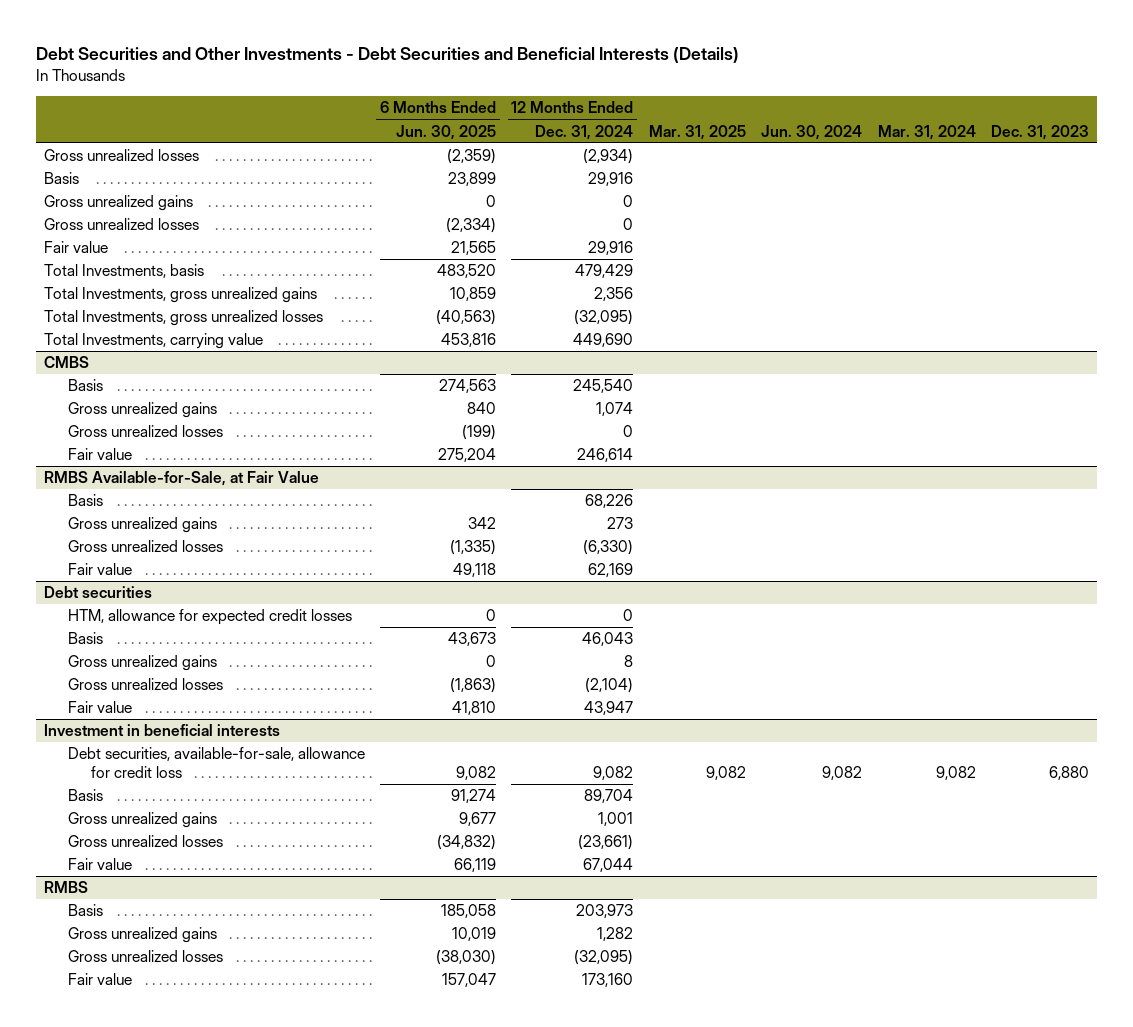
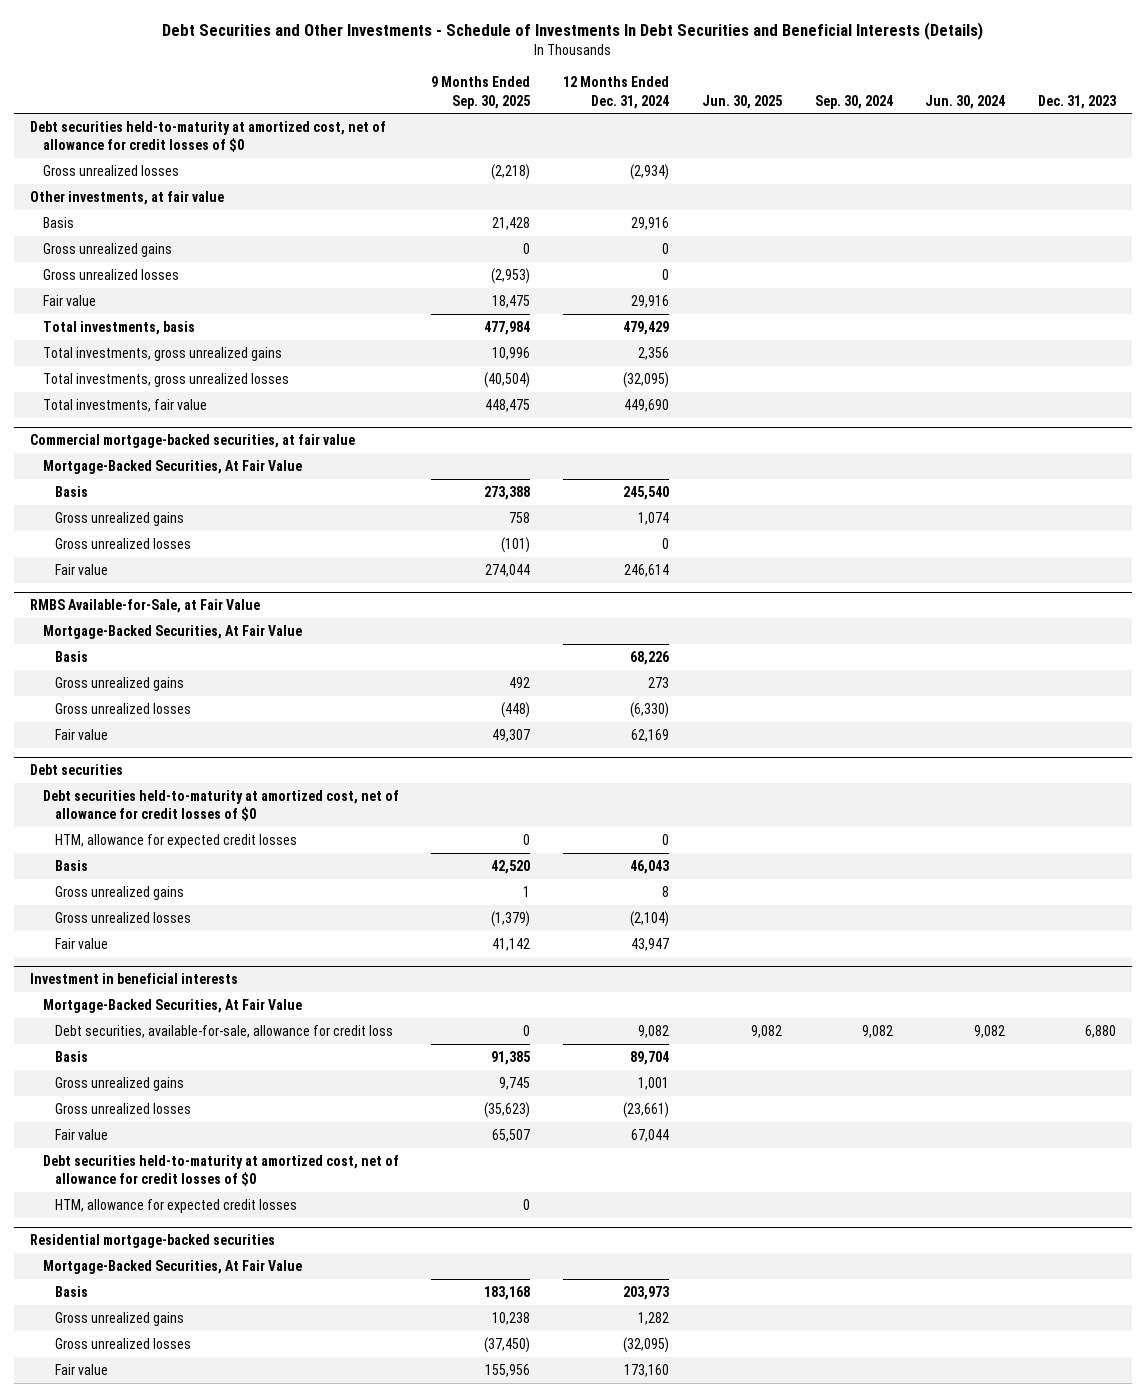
- Debt Securities and Other Investments - Debt Securities and Beneficial Interests (Details)
+ Debt Securities and Other Investments - Schedule of Investments In Debt Securities and Beneficial Interests (Details)
- | 6 Months Ended Jun. 30, 2025 | 12 Months Ended Dec. 31, 2024 | Mar. 31, 2025 | Jun. 30, 2024 | Mar. 31, 2024 | Dec. 31, 2023
+ | 9 Months Ended Sep. 30, 2025 | 12 Months Ended Dec. 31, 2024 | Jun. 30, 2025 | Sep. 30, 2024 | Jun. 30, 2024 | Dec. 31, 2023
+ Debt securities held-to-maturity at amortized cost, net of allowance for credit losses of $0
+ Other investments, at fair value
- Total Investments, basis | 483,520 | 479,429 | | | |
- Total Investments, gross unrealized gains | 10,859 | 2,356 | | | |
- Total Investments, gross unrealized losses | (40,563) | (32,095) | | | |
- Total Investments, carrying value | 453,816 | 449,690 | | | |
- CMBS
+ Total investments, basis | 477,984 | 479,429 | | | |
+ Total investments, gross unrealized gains | 10,996 | 2,356 | | | |
+ Total investments, gross unrealized losses | (40,504) | (32,095) | | | |
+ Total investments, fair value | 448,475 | 449,690 | | | |
+ Commercial mortgage-backed securities, at fair value
+ Mortgage-Backed Securities, At Fair Value
@ RMBS Available-for-Sale, at Fair Value
+ Mortgage-Backed Securities, At Fair Value
@ Debt securities
+ Debt securities held-to-maturity at amortized cost, net of allowance for credit losses of $0
@ Investment in beneficial interests
+ Mortgage-Backed Securities, At Fair Value
- RMBS
@ Investment in beneficial interests
+ Debt securities held-to-maturity at amortized cost, net of allowance for credit losses of $0
+ HTM, allowance for expected credit losses | 0 | | | | |
+ Residential mortgage-backed securities
+ Mortgage-Backed Securities, At Fair Value

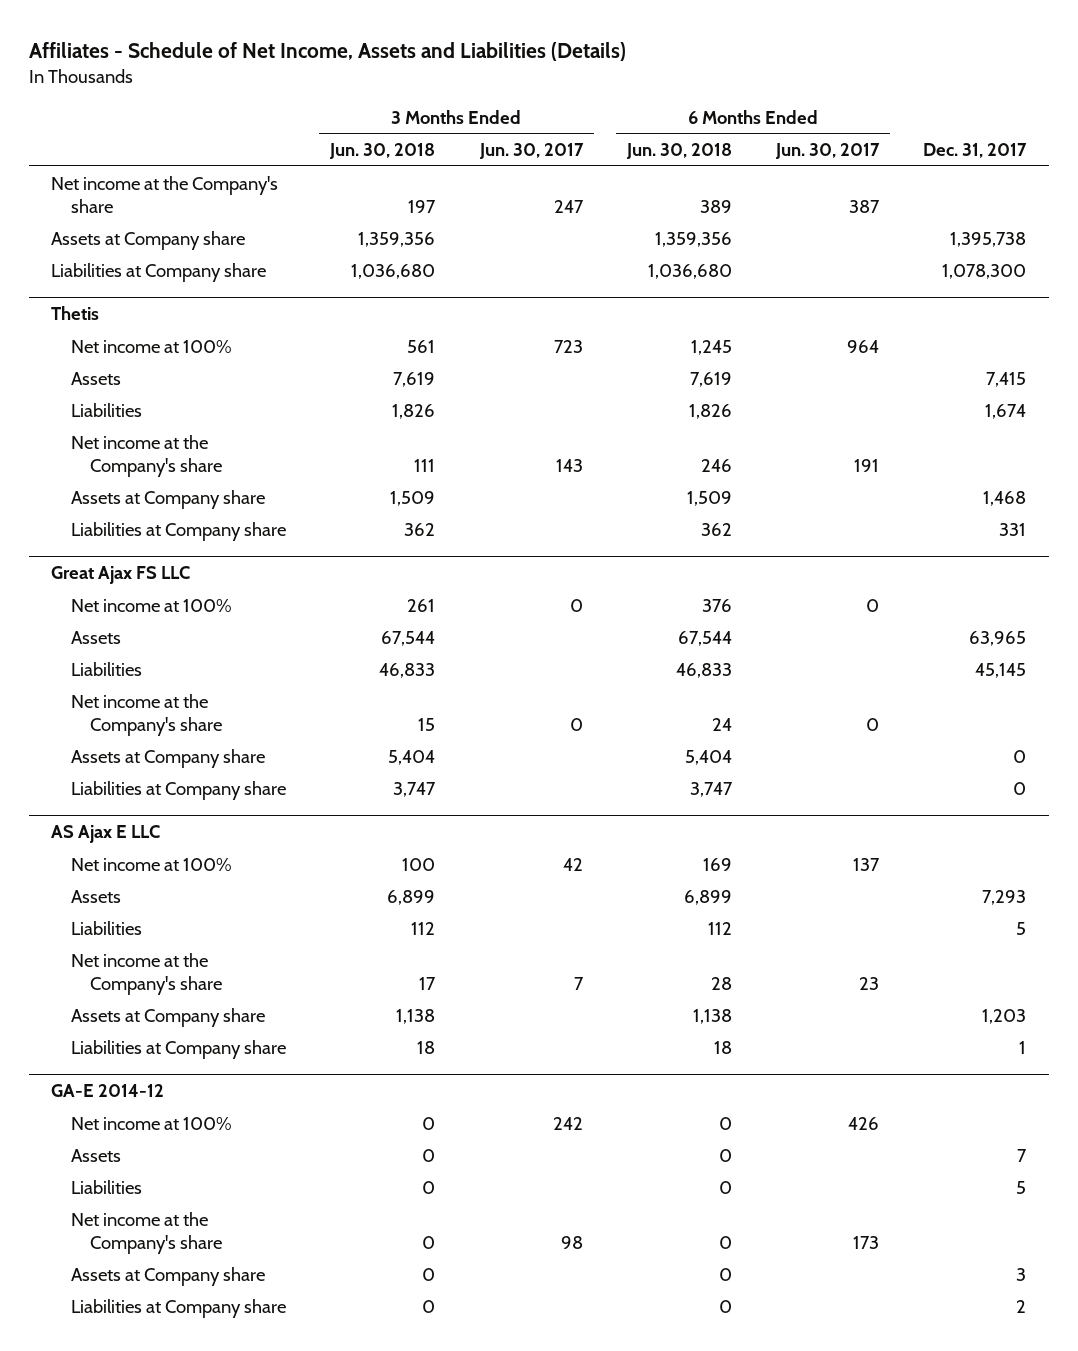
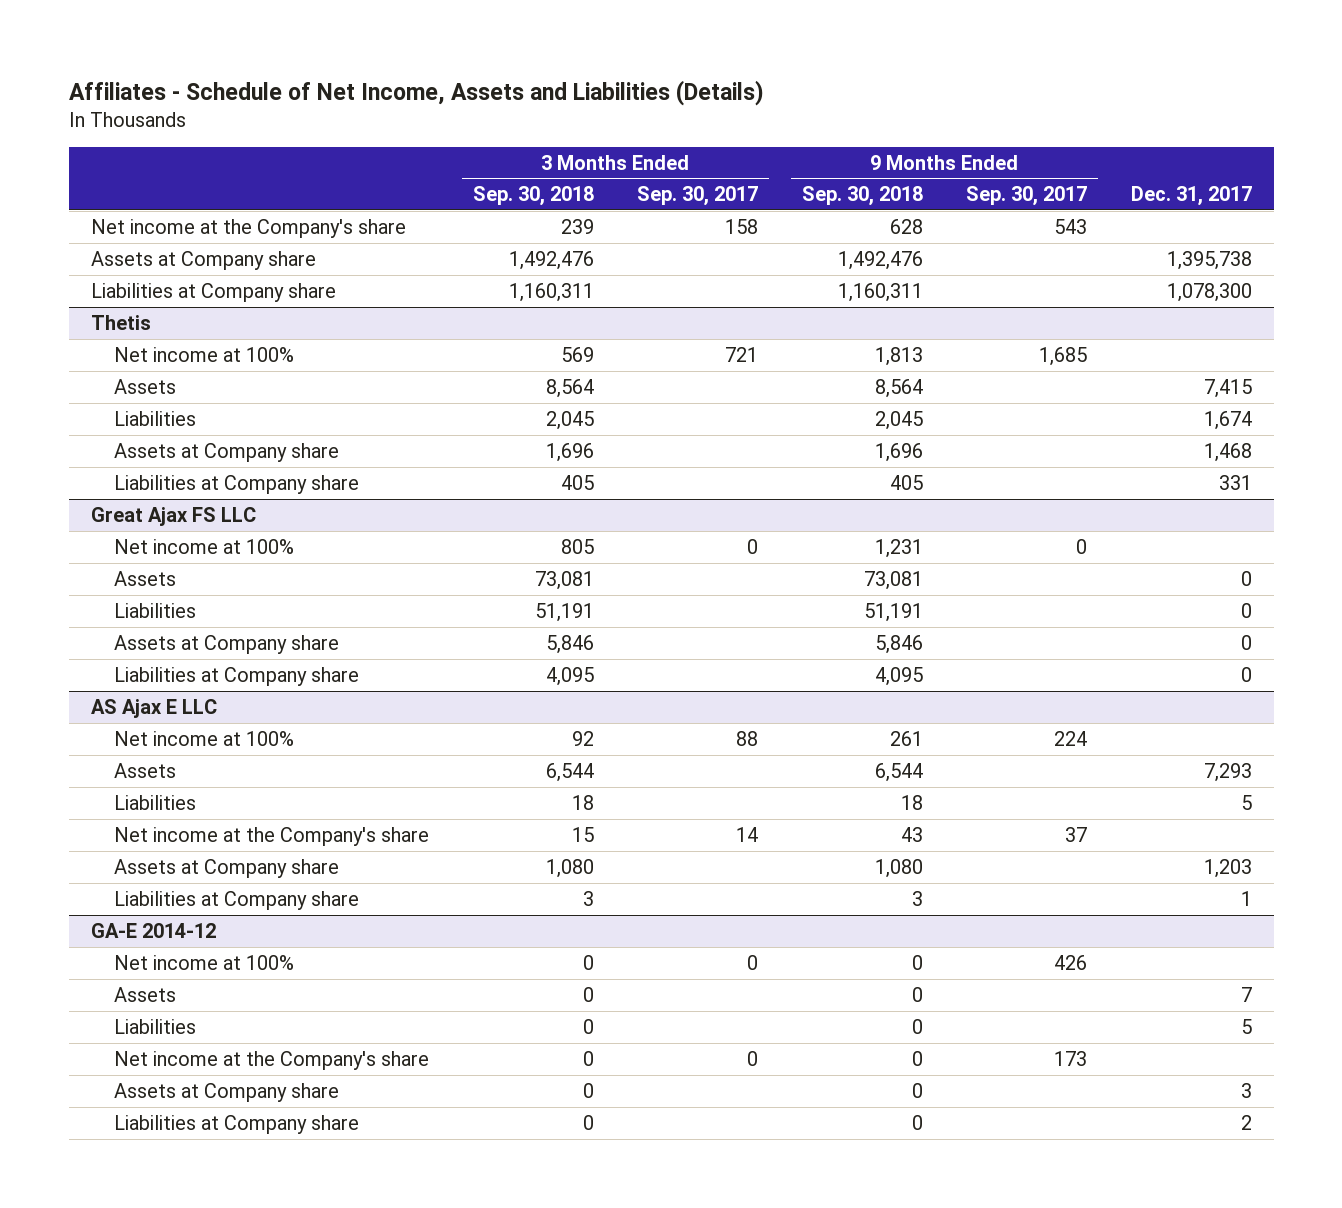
- | 3 Months Ended Jun. 30, 2018 | 3 Months Ended Jun. 30, 2017 | 6 Months Ended Jun. 30, 2018 | 6 Months Ended Jun. 30, 2017 | Dec. 31, 2017
+ | 3 Months Ended Sep. 30, 2018 | 3 Months Ended Sep. 30, 2017 | 9 Months Ended Sep. 30, 2018 | 9 Months Ended Sep. 30, 2017 | Dec. 31, 2017
@ Thetis
- Net income at the Company's share | 111 | 143 | 246 | 191 |
@ Great Ajax FS LLC
- Assets | 67,544 | | 67,544 | | 63,965
- Liabilities | 46,833 | | 46,833 | | 45,145
- Net income at the Company's share | 15 | 0 | 24 | 0 |
+ Assets | 73,081 | | 73,081 | | 0
+ Liabilities | 51,191 | | 51,191 | | 0

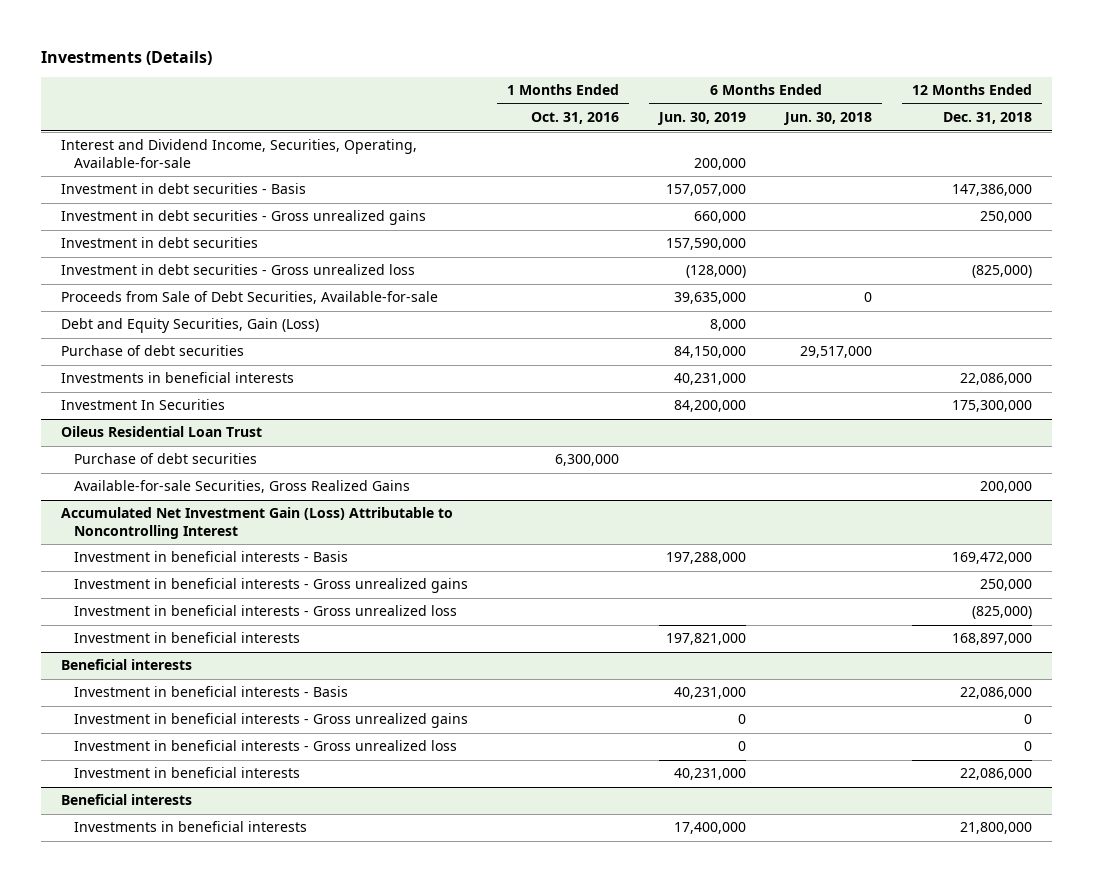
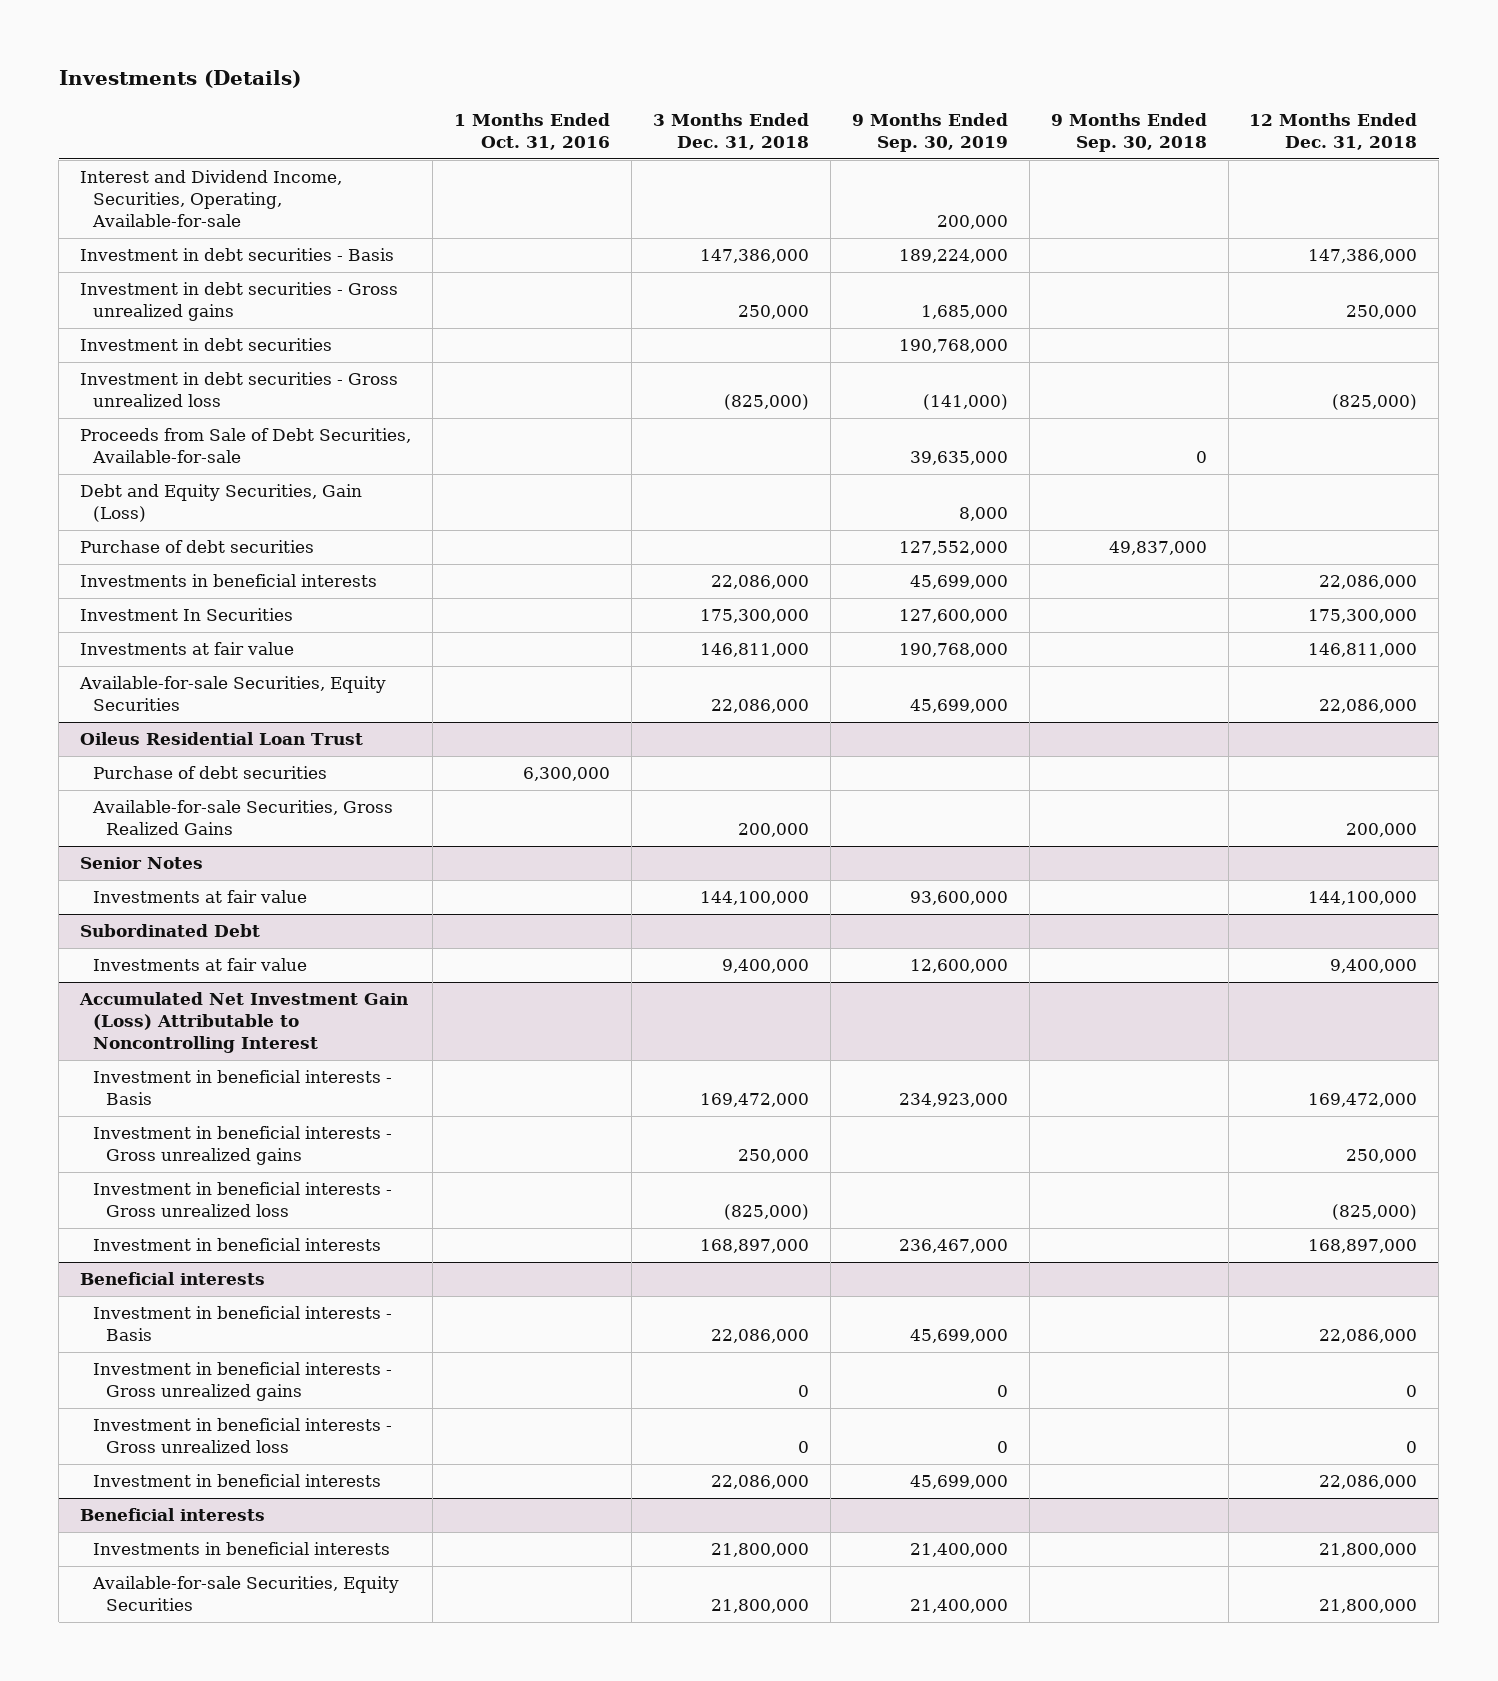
- | 1 Months Ended Oct. 31, 2016 | 6 Months Ended Jun. 30, 2019 | 6 Months Ended Jun. 30, 2018 | 12 Months Ended Dec. 31, 2018
+ | 1 Months Ended Oct. 31, 2016 | 3 Months Ended Dec. 31, 2018 | 9 Months Ended Sep. 30, 2019 | 9 Months Ended Sep. 30, 2018 | 12 Months Ended Dec. 31, 2018
+ Investments at fair value | | 146,811,000 | 190,768,000 | | 146,811,000
+ Available-for-sale Securities, Equity Securities | | 22,086,000 | 45,699,000 | | 22,086,000
+ Senior Notes
+ Investments at fair value | | 144,100,000 | 93,600,000 | | 144,100,000
+ Subordinated Debt
+ Investments at fair value | | 9,400,000 | 12,600,000 | | 9,400,000
@ Beneficial interests
+ Available-for-sale Securities, Equity Securities | | 21,800,000 | 21,400,000 | | 21,800,000

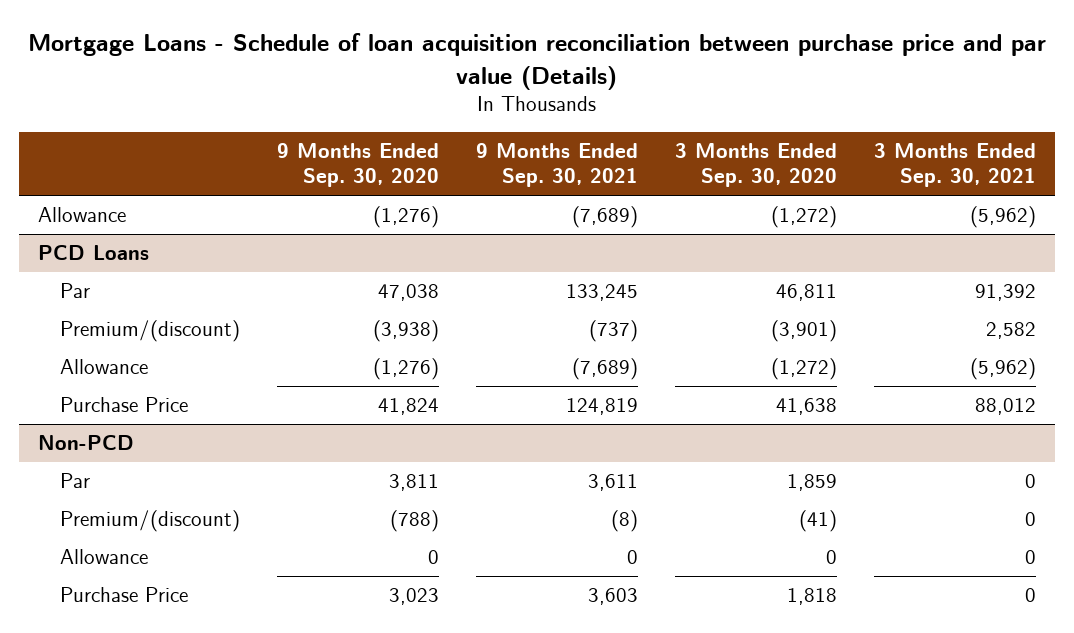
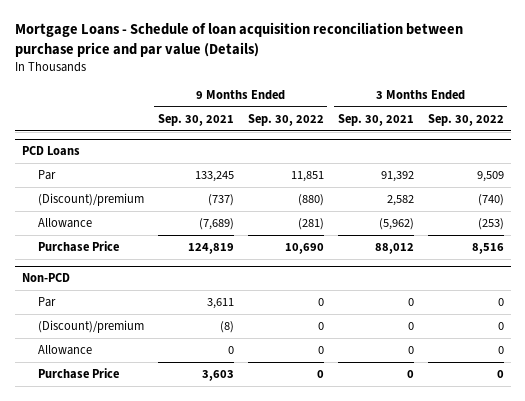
- | 9 Months Ended Sep. 30, 2020 | 9 Months Ended Sep. 30, 2021 | 3 Months Ended Sep. 30, 2020 | 3 Months Ended Sep. 30, 2021
+ | 9 Months Ended Sep. 30, 2021 | 9 Months Ended Sep. 30, 2022 | 3 Months Ended Sep. 30, 2021 | 3 Months Ended Sep. 30, 2022
- Allowance | (1,276) | (7,689) | (1,272) | (5,962)
@ PCD Loans
- Premium/(discount) | (3,938) | (737) | (3,901) | 2,582
+ (Discount)/premium | (737) | (880) | 2,582 | (740)
@ Non-PCD
- Premium/(discount) | (788) | (8) | (41) | 0
+ (Discount)/premium | (8) | 0 | 0 | 0

